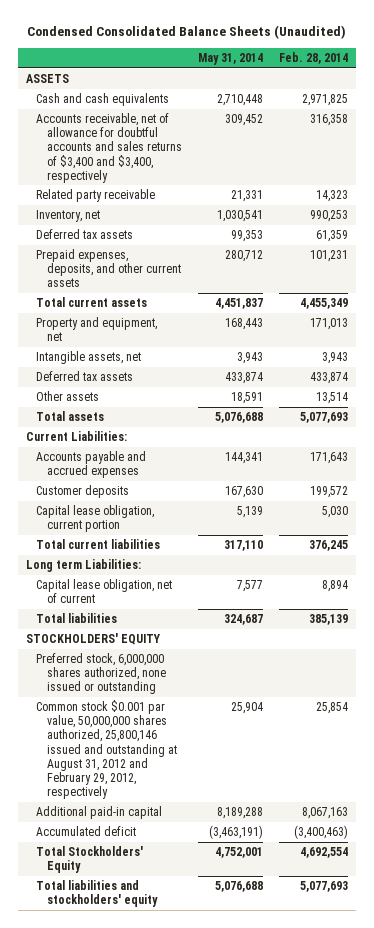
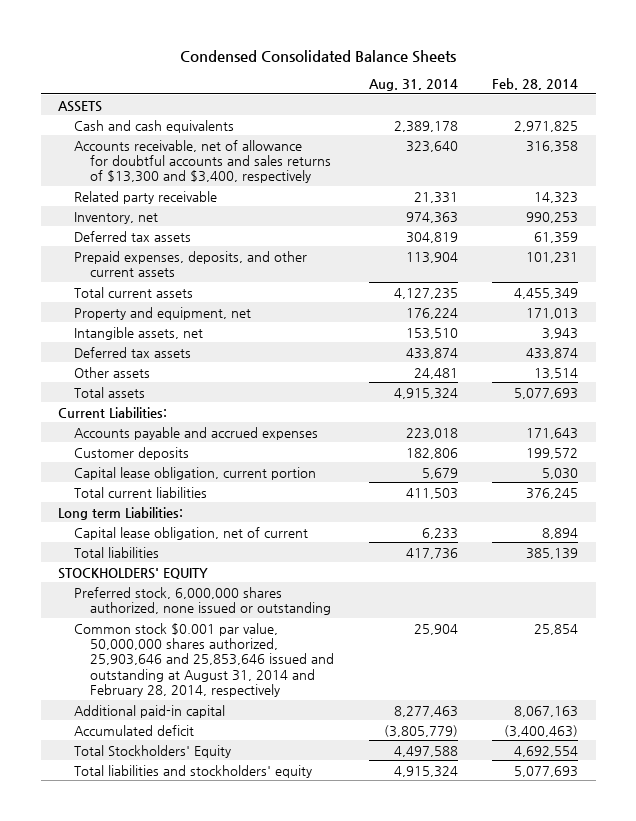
- Condensed Consolidated Balance Sheets (Unaudited)
+ Condensed Consolidated Balance Sheets
- | May 31, 2014 | Feb. 28, 2014
+ | Aug. 31, 2014 | Feb. 28, 2014
- Accounts receivable, net of allowance for doubtful accounts and sales returns of $3,400 and $3,400, respectively | 309,452 | 316,358
+ Accounts receivable, net of allowance for doubtful accounts and sales returns of $13,300 and $3,400, respectively | 323,640 | 316,358
- Common stock $0.001 par value, 50,000,000 shares authorized, 25,800,146 issued and outstanding at August 31, 2012 and February 29, 2012, respectively | 25,904 | 25,854
+ Common stock $0.001 par value, 50,000,000 shares authorized, 25,903,646 and 25,853,646 issued and outstanding at August 31, 2014 and February 28, 2014, respectively | 25,904 | 25,854

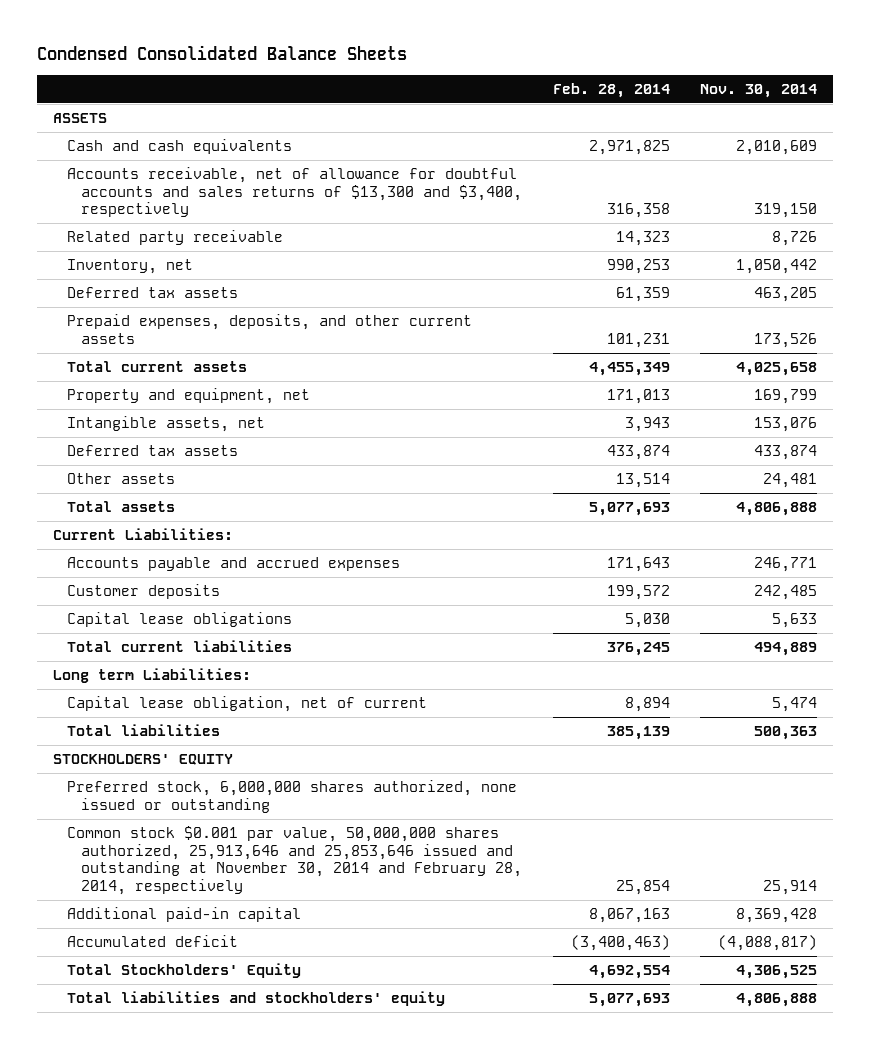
- | Aug. 31, 2014 | Feb. 28, 2014
+ | Feb. 28, 2014 | Nov. 30, 2014
- Capital lease obligation, current portion | 5,679 | 5,030
+ Capital lease obligations | 5,030 | 5,633
- Common stock $0.001 par value, 50,000,000 shares authorized, 25,903,646 and 25,853,646 issued and outstanding at August 31, 2014 and February 28, 2014, respectively | 25,904 | 25,854
+ Common stock $0.001 par value, 50,000,000 shares authorized, 25,913,646 and 25,853,646 issued and outstanding at November 30, 2014 and February 28, 2014, respectively | 25,854 | 25,914

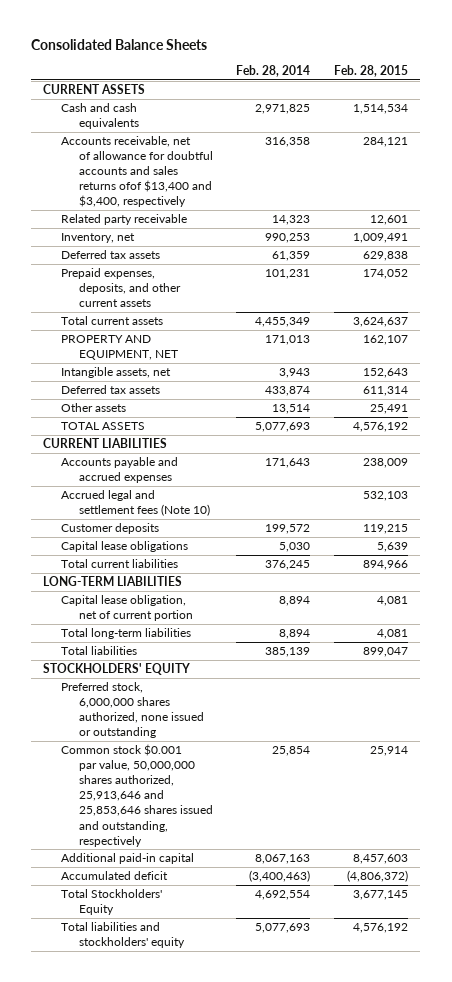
- Condensed Consolidated Balance Sheets
+ Consolidated Balance Sheets
- | Feb. 28, 2014 | Nov. 30, 2014
+ | Feb. 28, 2014 | Feb. 28, 2015
- ASSETS
+ CURRENT ASSETS
- Accounts receivable, net of allowance for doubtful accounts and sales returns of $13,300 and $3,400, respectively | 316,358 | 319,150
+ Accounts receivable, net of allowance for doubtful accounts and sales returns ofof $13,400 and $3,400, respectively | 316,358 | 284,121
- Property and equipment, net | 171,013 | 169,799
+ PROPERTY AND EQUIPMENT, NET | 171,013 | 162,107
- Total assets | 5,077,693 | 4,806,888
- Current Liabilities:
+ TOTAL ASSETS | 5,077,693 | 4,576,192
+ CURRENT LIABILITIES
+ Accrued legal and settlement fees (Note 10) | | 532,103
- Long term Liabilities:
- Capital lease obligation, net of current | 8,894 | 5,474
+ LONG-TERM LIABILITIES
+ Capital lease obligation, net of current portion | 8,894 | 4,081
+ Total long-term liabilities | 8,894 | 4,081
- Common stock $0.001 par value, 50,000,000 shares authorized, 25,913,646 and 25,853,646 issued and outstanding at November 30, 2014 and February 28, 2014, respectively | 25,854 | 25,914
+ Common stock $0.001 par value, 50,000,000 shares authorized, 25,913,646 and 25,853,646 shares issued and outstanding, respectively | 25,854 | 25,914

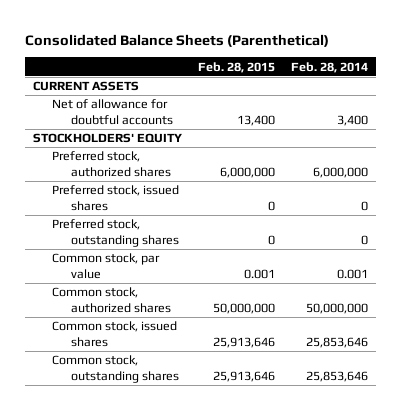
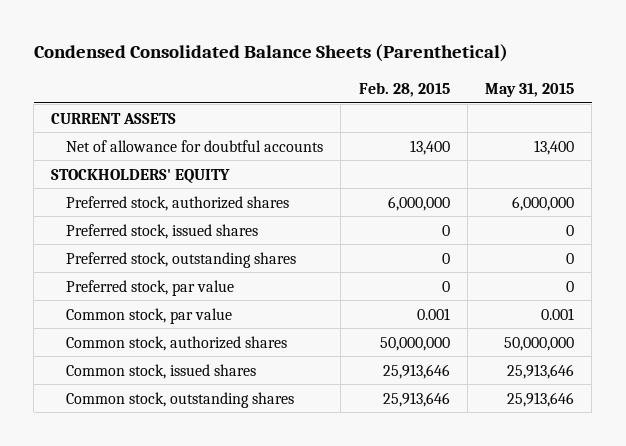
- Consolidated Balance Sheets (Parenthetical)
+ Condensed Consolidated Balance Sheets (Parenthetical)
- | Feb. 28, 2015 | Feb. 28, 2014
+ | Feb. 28, 2015 | May 31, 2015
+ Preferred stock, par value | 0 | 0

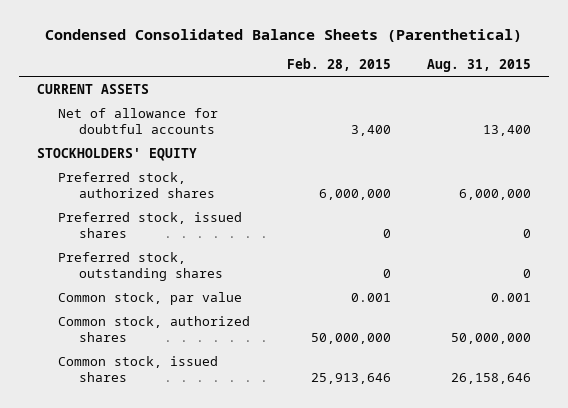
- | Feb. 28, 2015 | May 31, 2015
+ | Feb. 28, 2015 | Aug. 31, 2015
- Net of allowance for doubtful accounts | 13,400 | 13,400
+ Net of allowance for doubtful accounts | 3,400 | 13,400
- Preferred stock, par value | 0 | 0
- Common stock, outstanding shares | 25,913,646 | 25,913,646

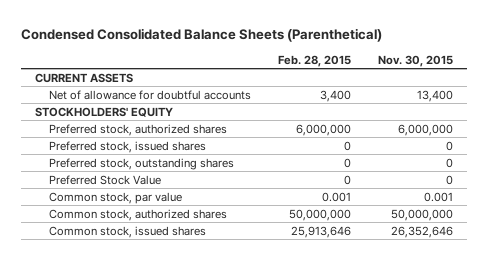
- | Feb. 28, 2015 | Aug. 31, 2015
+ | Feb. 28, 2015 | Nov. 30, 2015
+ Preferred Stock Value | 0 | 0

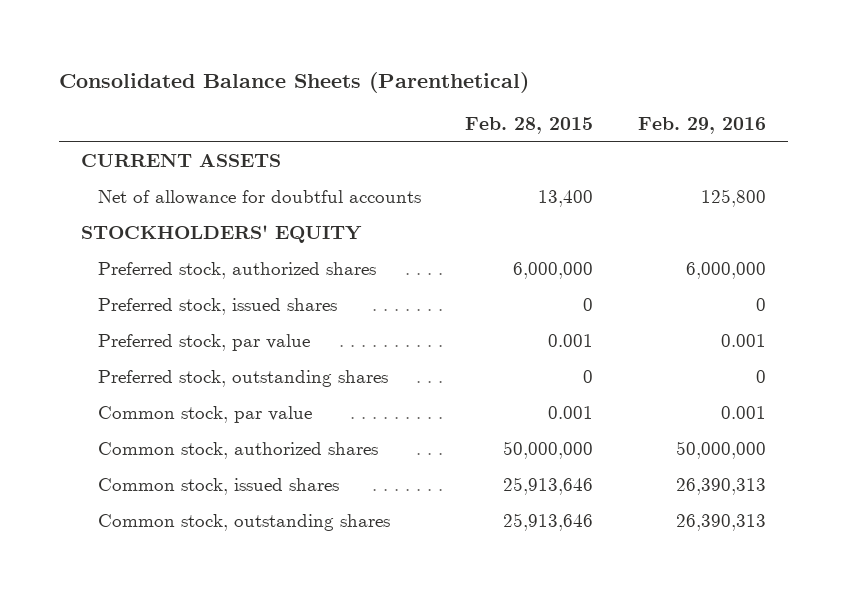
- Condensed Consolidated Balance Sheets (Parenthetical)
+ Consolidated Balance Sheets (Parenthetical)
- | Feb. 28, 2015 | Nov. 30, 2015
+ | Feb. 28, 2015 | Feb. 29, 2016
- Net of allowance for doubtful accounts | 3,400 | 13,400
+ Net of allowance for doubtful accounts | 13,400 | 125,800
+ Preferred stock, par value | 0.001 | 0.001
- Preferred Stock Value | 0 | 0
+ Common stock, outstanding shares | 25,913,646 | 26,390,313

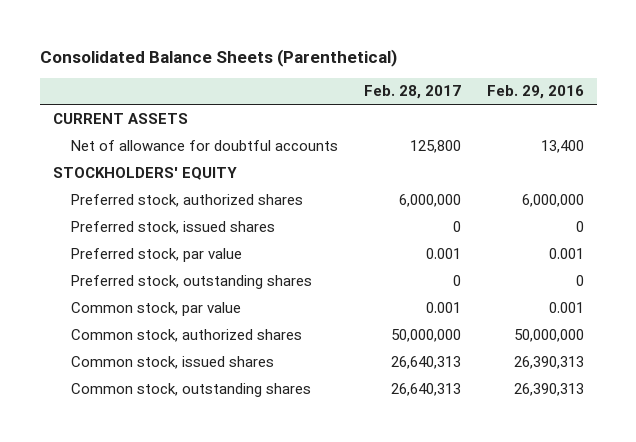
- | Feb. 28, 2015 | Feb. 29, 2016
+ | Feb. 28, 2017 | Feb. 29, 2016
- Net of allowance for doubtful accounts | 13,400 | 125,800
+ Net of allowance for doubtful accounts | 125,800 | 13,400

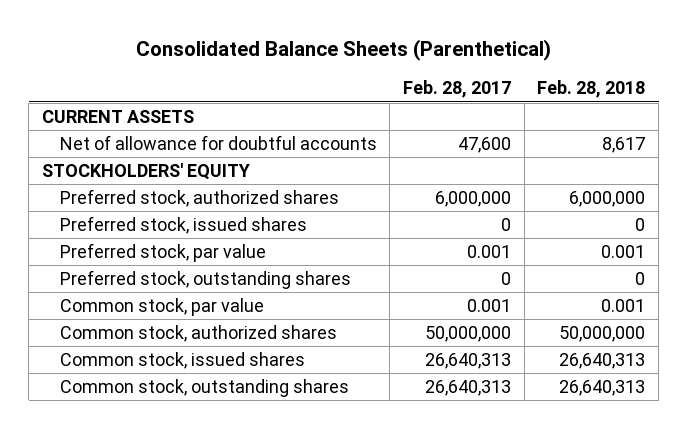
- | Feb. 28, 2017 | Feb. 29, 2016
+ | Feb. 28, 2017 | Feb. 28, 2018
- Net of allowance for doubtful accounts | 125,800 | 13,400
+ Net of allowance for doubtful accounts | 47,600 | 8,617

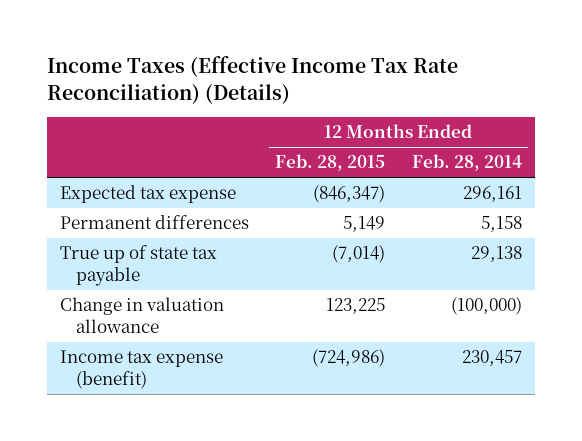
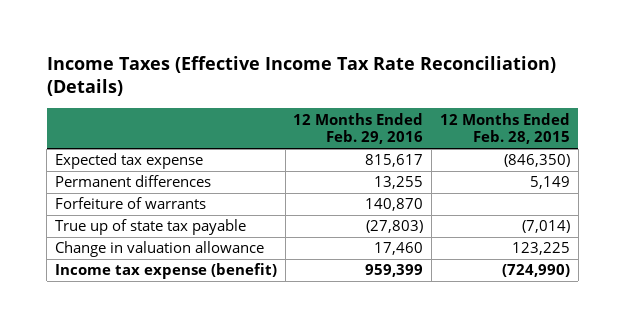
- | 12 Months Ended Feb. 28, 2015 | 12 Months Ended Feb. 28, 2014
+ | 12 Months Ended Feb. 29, 2016 | 12 Months Ended Feb. 28, 2015
- Expected tax expense | (846,347) | 296,161
+ Expected tax expense | 815,617 | (846,350)
+ Forfeiture of warrants | 140,870 |
- Income tax expense (benefit) | (724,986) | 230,457
+ Income tax expense (benefit) | 959,399 | (724,990)

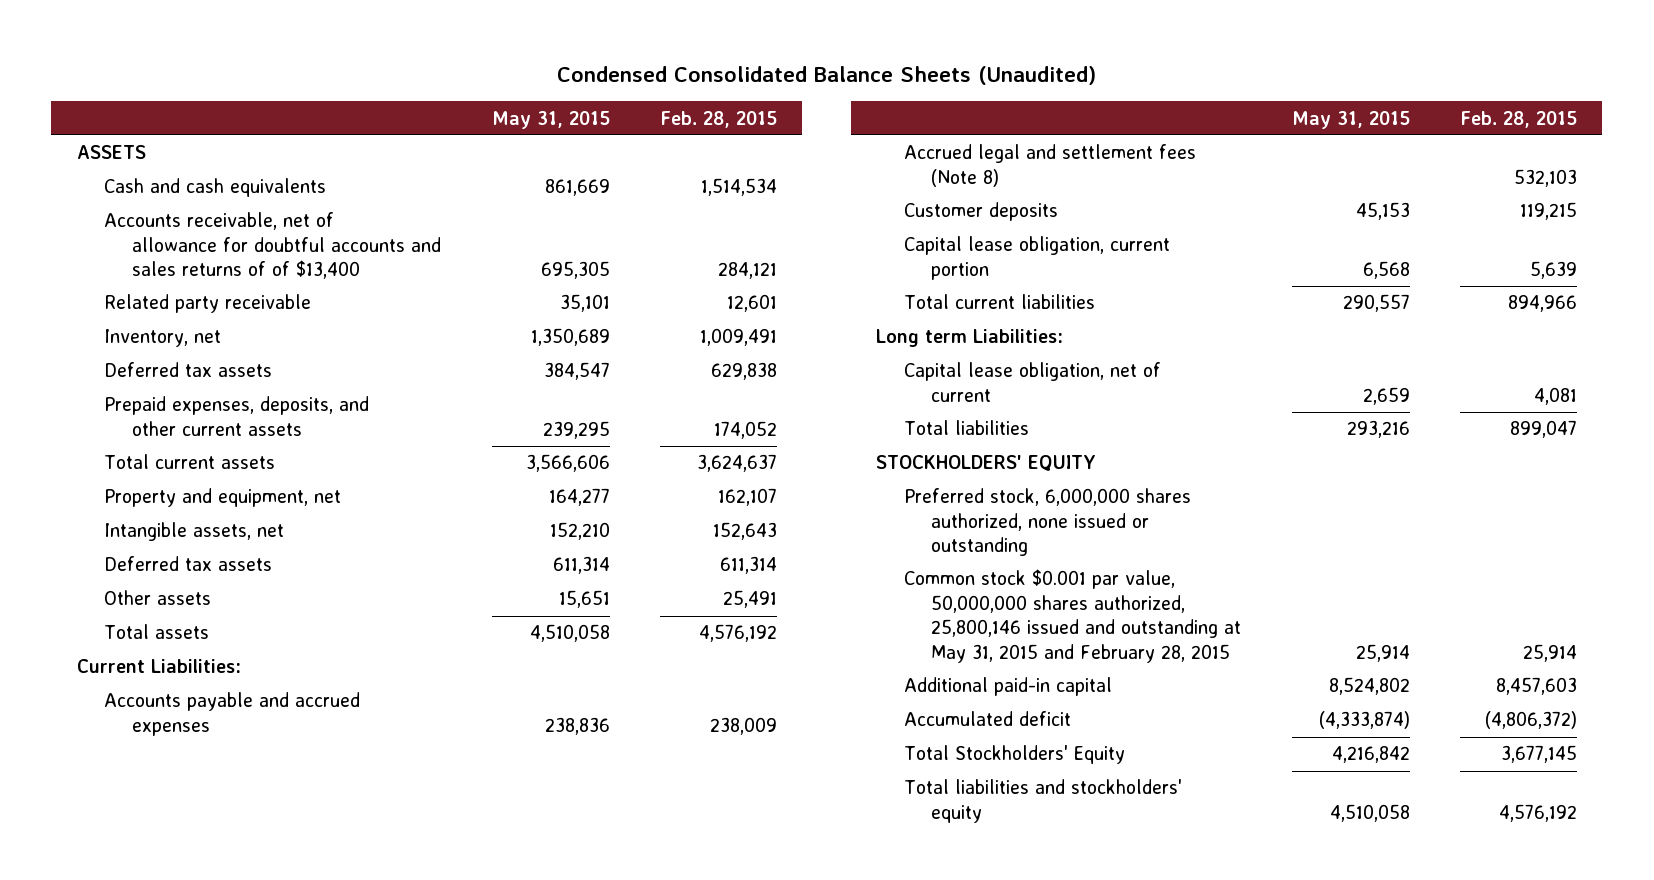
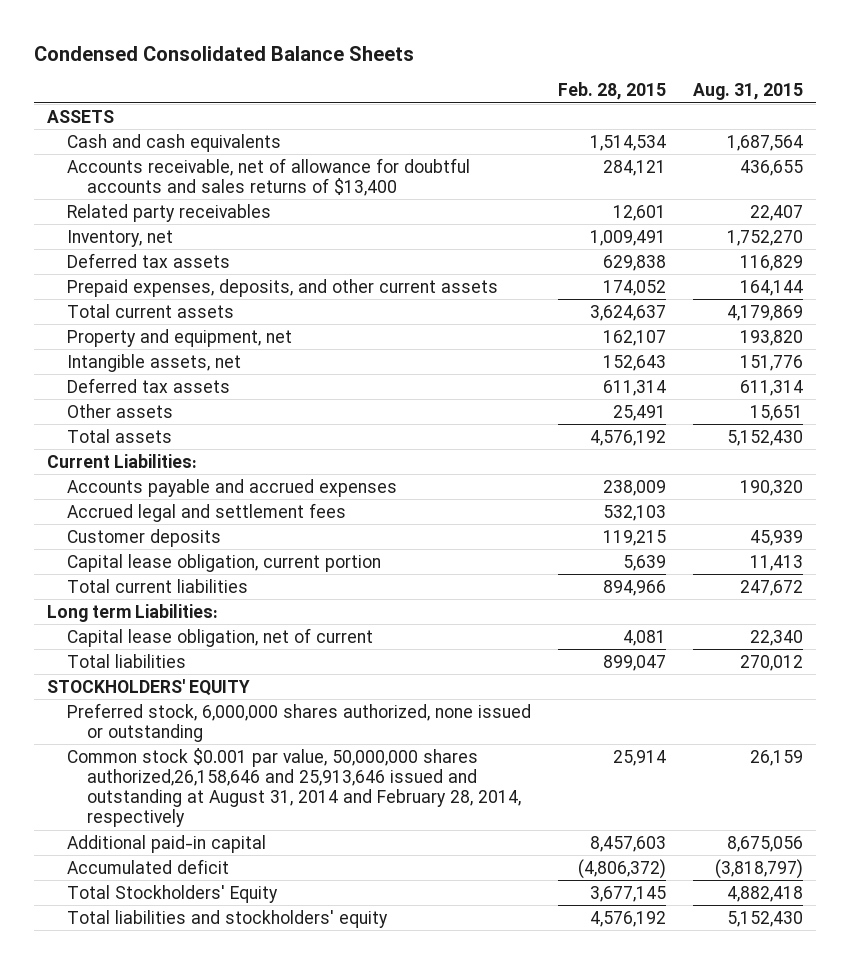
- Condensed Consolidated Balance Sheets (Unaudited)
+ Condensed Consolidated Balance Sheets
- | May 31, 2015 | Feb. 28, 2015
+ | Feb. 28, 2015 | Aug. 31, 2015
- Accounts receivable, net of allowance for doubtful accounts and sales returns of of $13,400 | 695,305 | 284,121
- Related party receivable | 35,101 | 12,601
+ Accounts receivable, net of allowance for doubtful accounts and sales returns of $13,400 | 284,121 | 436,655
+ Related party receivables | 12,601 | 22,407
- Accrued legal and settlement fees (Note 8) | | 532,103
+ Accrued legal and settlement fees | 532,103 |
- Common stock $0.001 par value, 50,000,000 shares authorized, 25,800,146 issued and outstanding at May 31, 2015 and February 28, 2015 | 25,914 | 25,914
+ Common stock $0.001 par value, 50,000,000 shares authorized,26,158,646 and 25,913,646 issued and outstanding at August 31, 2014 and February 28, 2014, respectively | 25,914 | 26,159

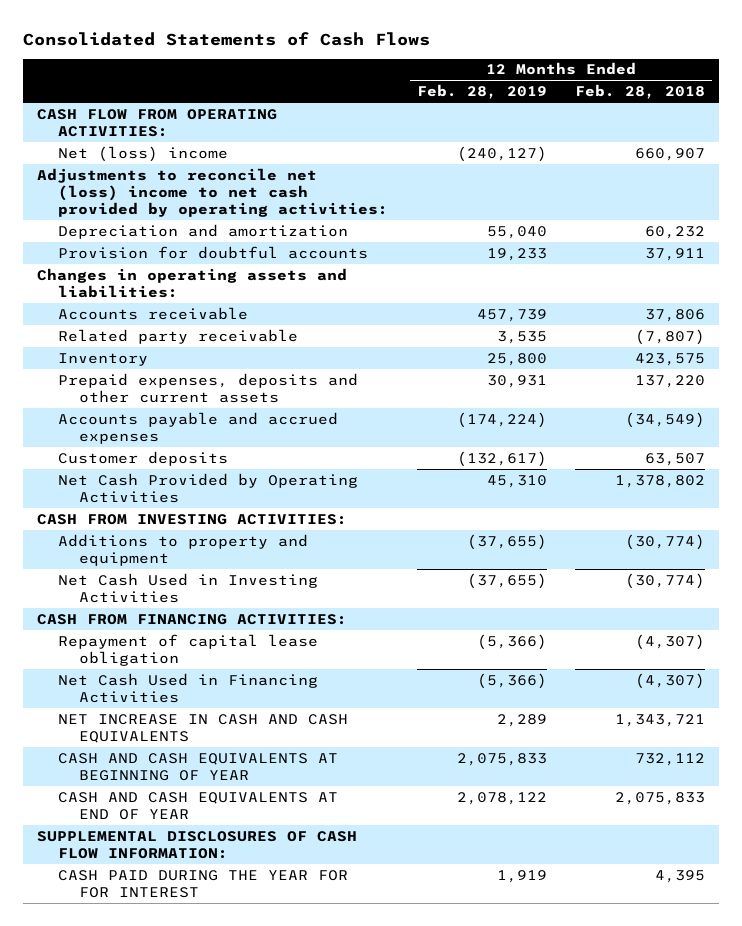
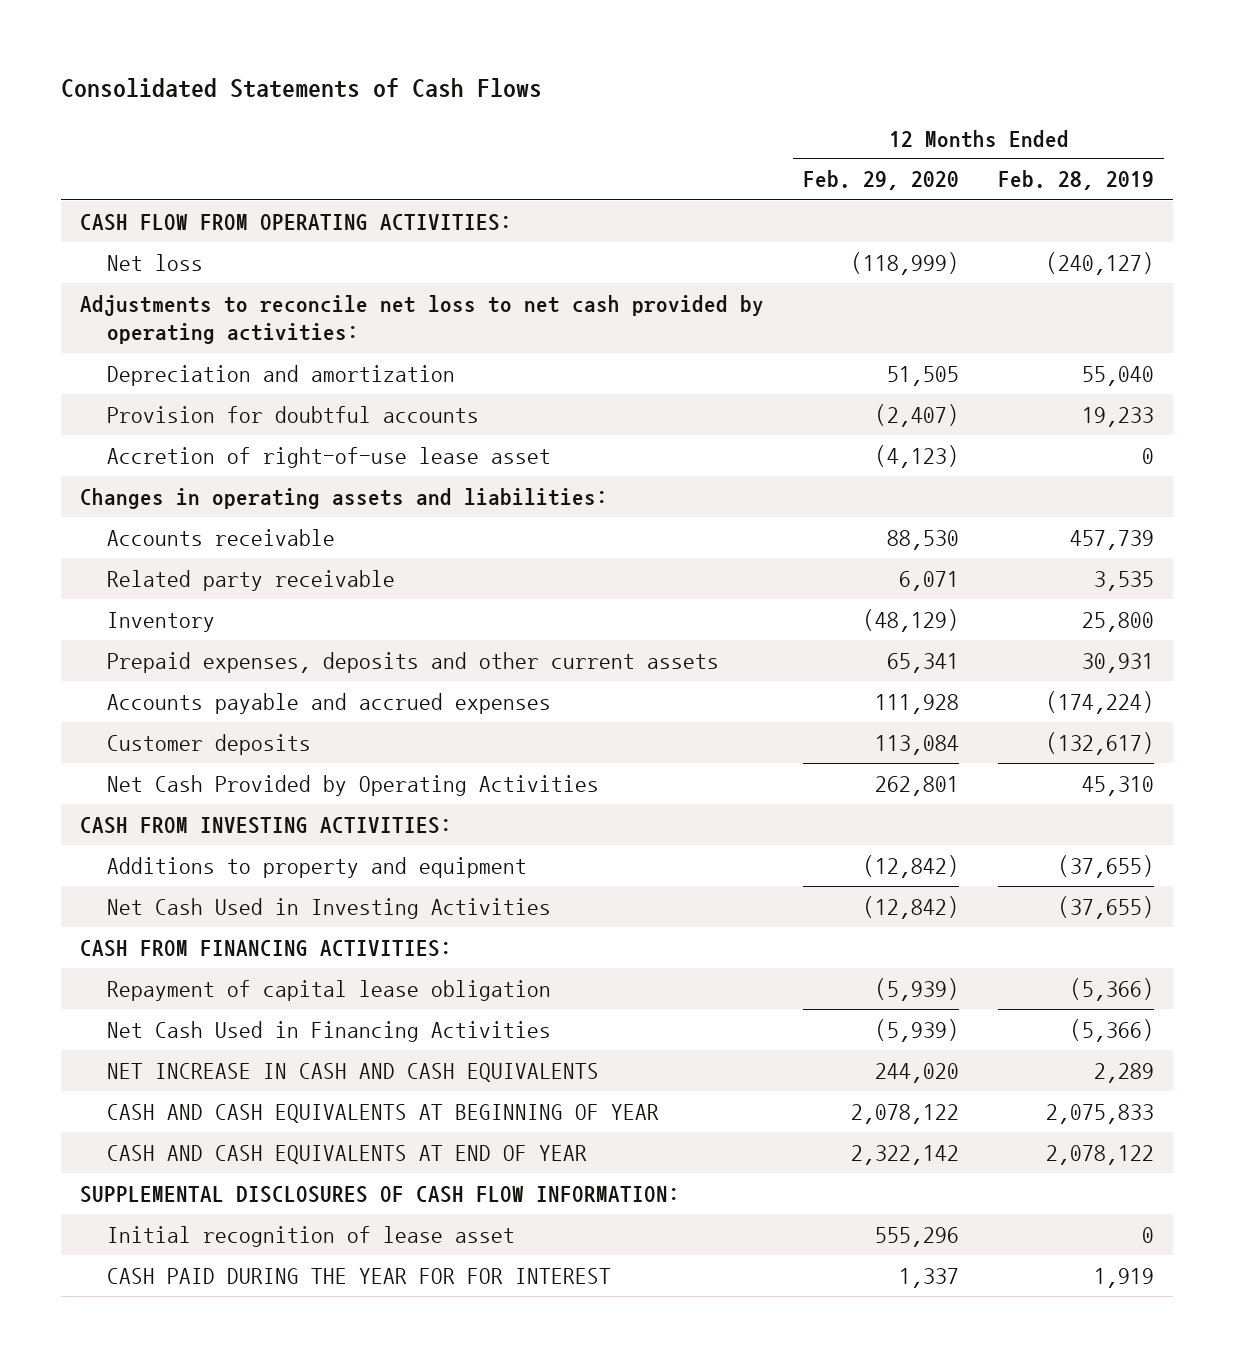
- | 12 Months Ended Feb. 28, 2019 | 12 Months Ended Feb. 28, 2018
+ | 12 Months Ended Feb. 29, 2020 | 12 Months Ended Feb. 28, 2019
- Net (loss) income | (240,127) | 660,907
- Adjustments to reconcile net (loss) income to net cash provided by operating activities:
+ Net loss | (118,999) | (240,127)
+ Adjustments to reconcile net loss to net cash provided by operating activities:
+ Accretion of right-of-use lease asset | (4,123) | 0
+ Initial recognition of lease asset | 555,296 | 0

